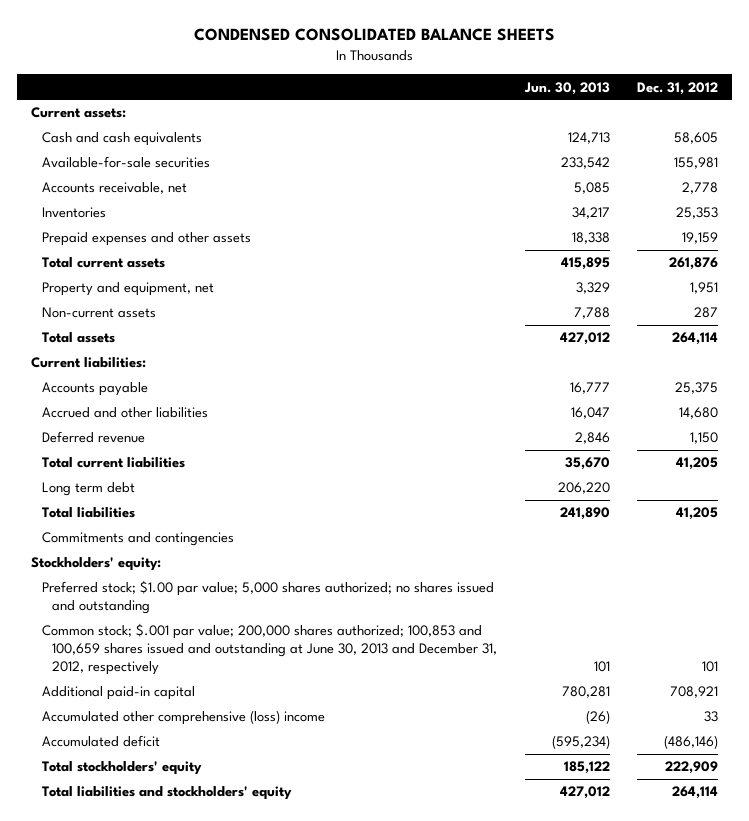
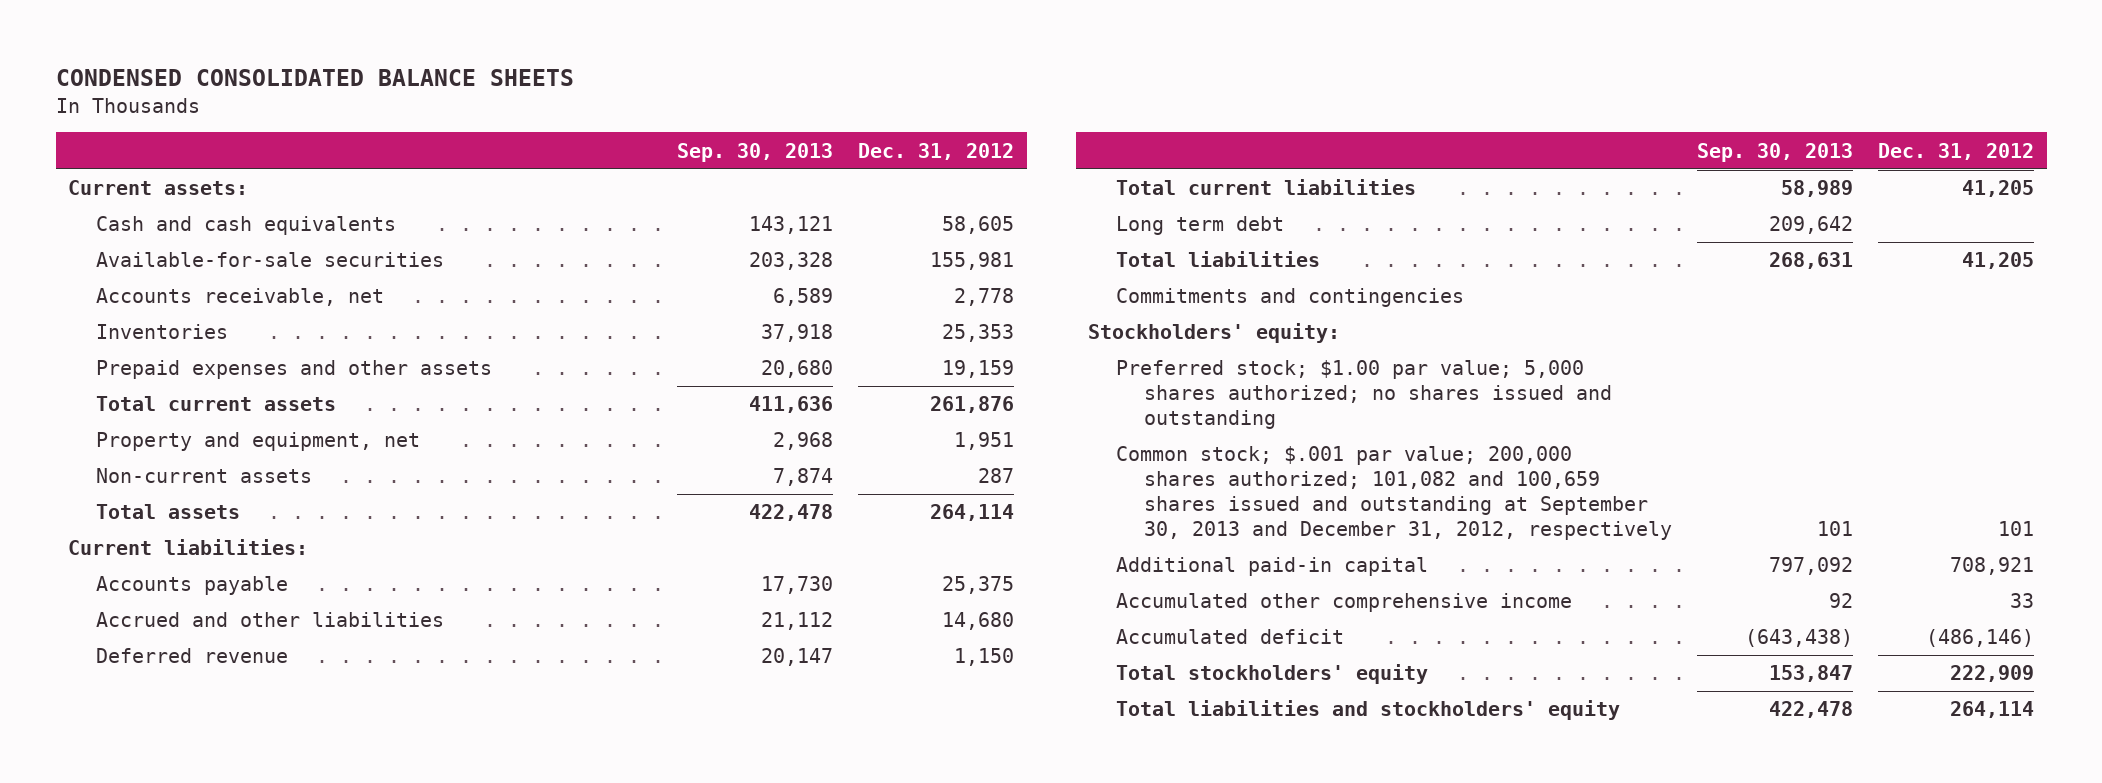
- | Jun. 30, 2013 | Dec. 31, 2012
+ | Sep. 30, 2013 | Dec. 31, 2012
- Common stock; $.001 par value; 200,000 shares authorized; 100,853 and 100,659 shares issued and outstanding at June 30, 2013 and December 31, 2012, respectively | 101 | 101
+ Common stock; $.001 par value; 200,000 shares authorized; 101,082 and 100,659 shares issued and outstanding at September 30, 2013 and December 31, 2012, respectively | 101 | 101
- Accumulated other comprehensive (loss) income | (26) | 33
+ Accumulated other comprehensive income | 92 | 33

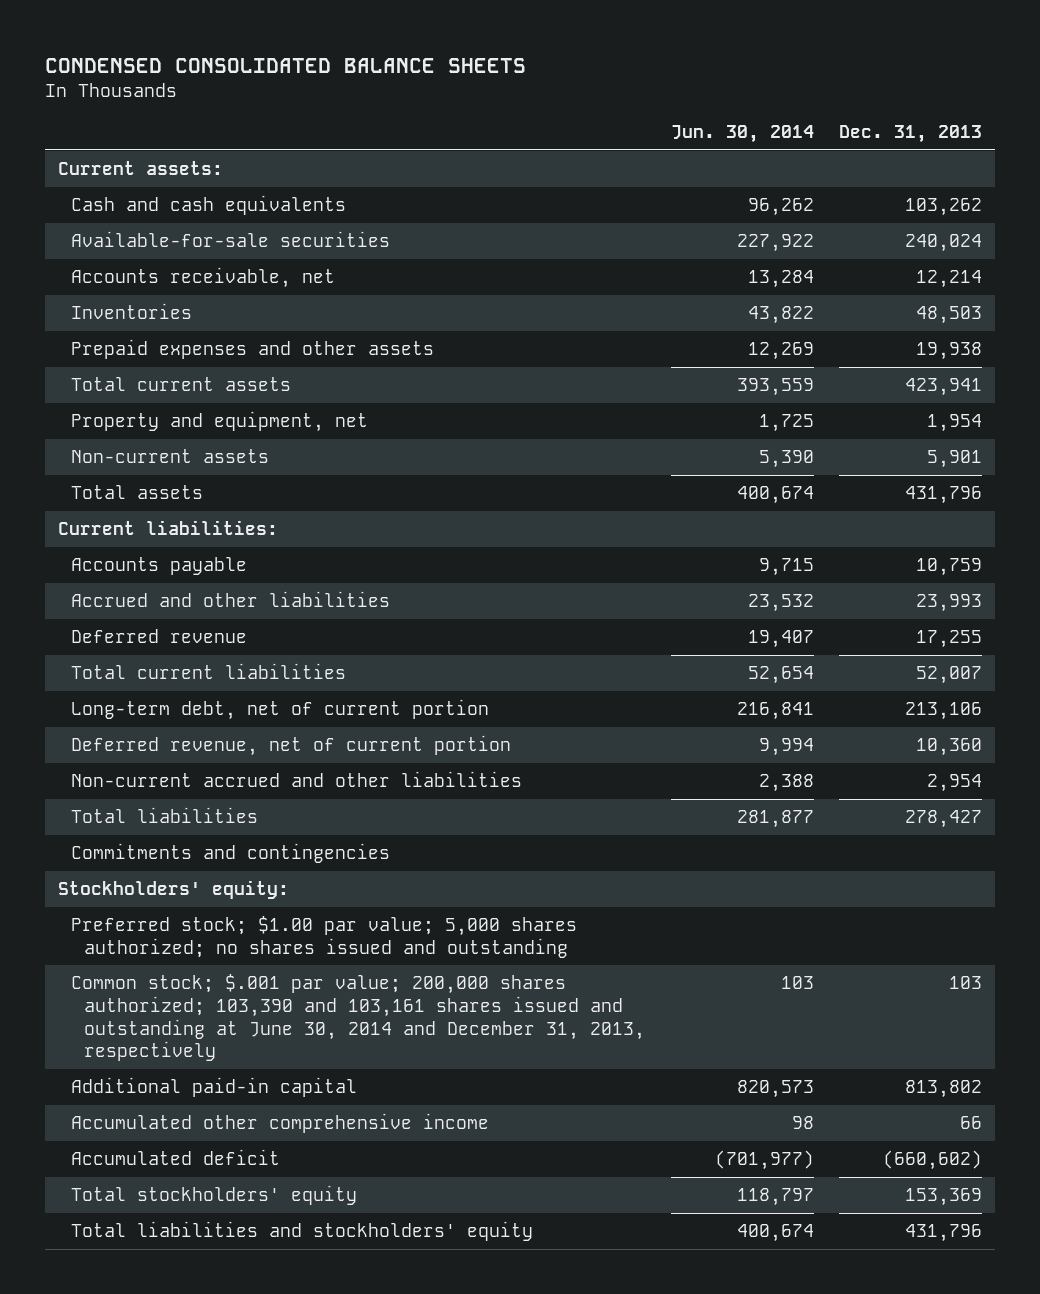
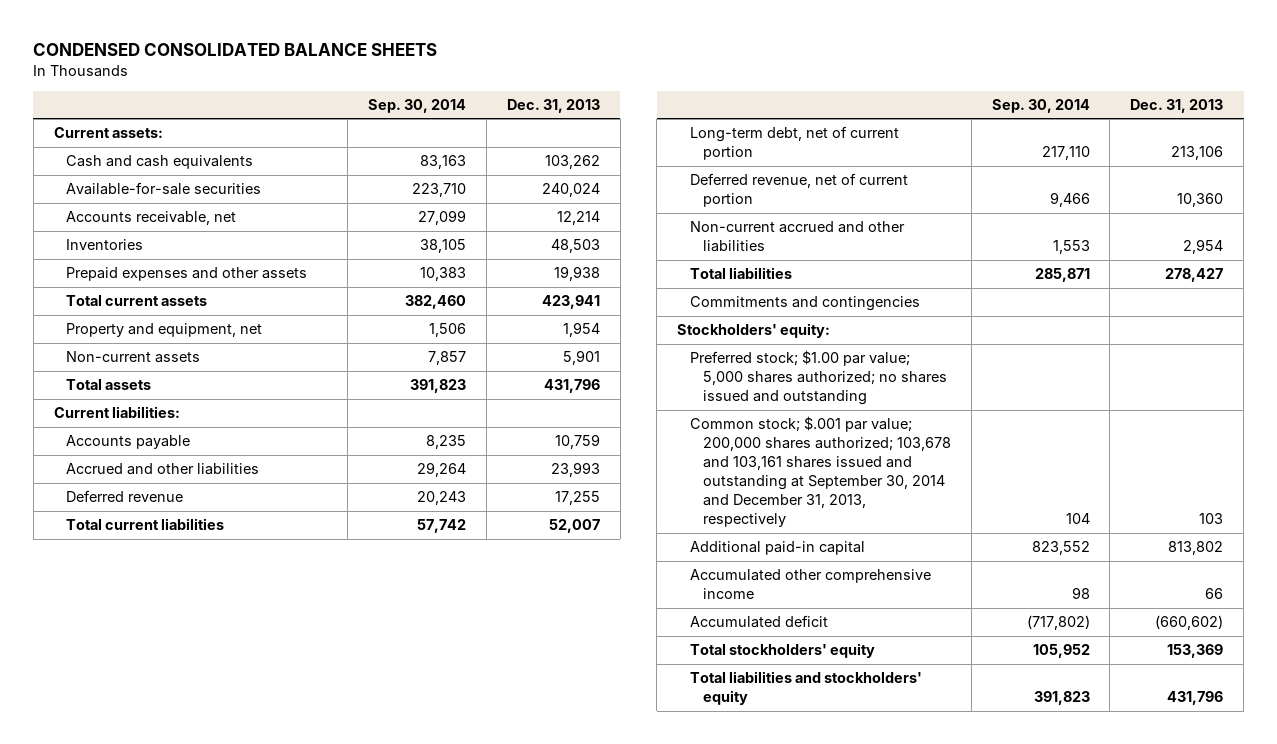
- | Jun. 30, 2014 | Dec. 31, 2013
+ | Sep. 30, 2014 | Dec. 31, 2013
- Common stock; $.001 par value; 200,000 shares authorized; 103,390 and 103,161 shares issued and outstanding at June 30, 2014 and December 31, 2013, respectively | 103 | 103
+ Common stock; $.001 par value; 200,000 shares authorized; 103,678 and 103,161 shares issued and outstanding at September 30, 2014 and December 31, 2013, respectively | 104 | 103

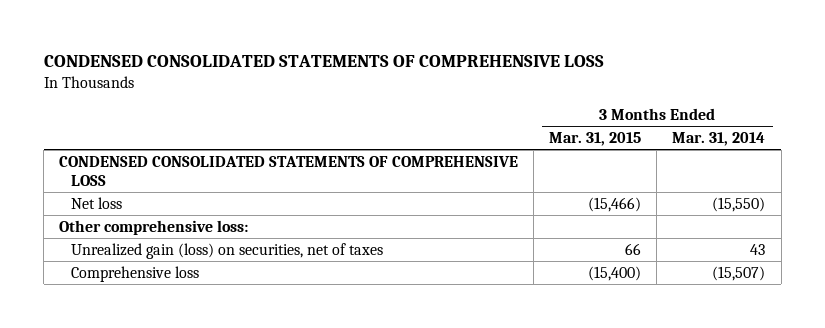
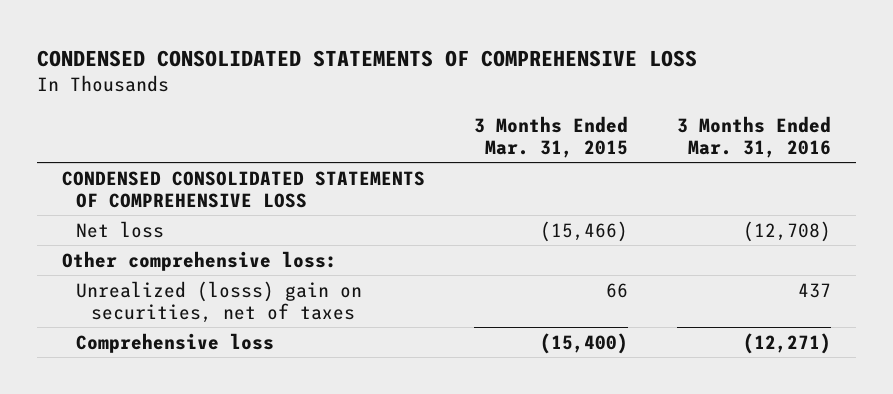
- | 3 Months Ended Mar. 31, 2015 | 3 Months Ended Mar. 31, 2014
+ | 3 Months Ended Mar. 31, 2015 | 3 Months Ended Mar. 31, 2016
- Unrealized gain (loss) on securities, net of taxes | 66 | 43
+ Unrealized (losss) gain on securities, net of taxes | 66 | 437

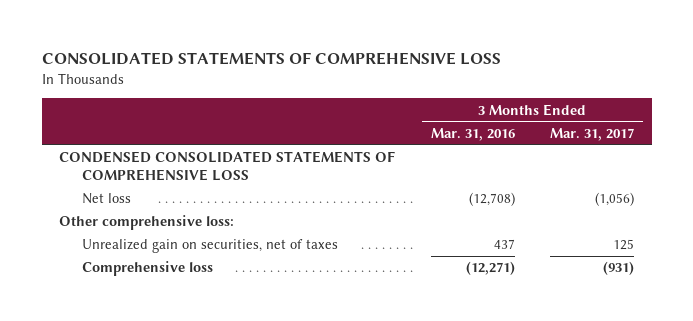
- CONDENSED CONSOLIDATED STATEMENTS OF COMPREHENSIVE LOSS
+ CONSOLIDATED STATEMENTS OF COMPREHENSIVE LOSS
- | 3 Months Ended Mar. 31, 2015 | 3 Months Ended Mar. 31, 2016
+ | 3 Months Ended Mar. 31, 2016 | 3 Months Ended Mar. 31, 2017
- Unrealized (losss) gain on securities, net of taxes | 66 | 437
+ Unrealized gain on securities, net of taxes | 437 | 125

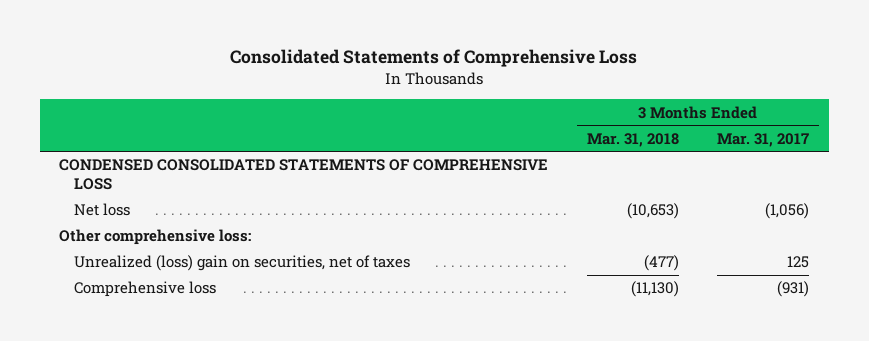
- CONSOLIDATED STATEMENTS OF COMPREHENSIVE LOSS
+ Consolidated Statements of Comprehensive Loss
- | 3 Months Ended Mar. 31, 2016 | 3 Months Ended Mar. 31, 2017
+ | 3 Months Ended Mar. 31, 2018 | 3 Months Ended Mar. 31, 2017
- Unrealized gain on securities, net of taxes | 437 | 125
+ Unrealized (loss) gain on securities, net of taxes | (477) | 125

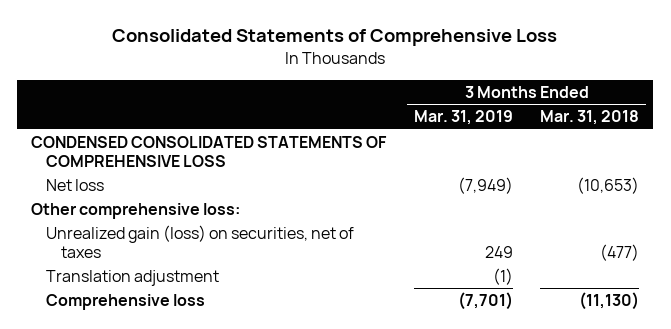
- | 3 Months Ended Mar. 31, 2018 | 3 Months Ended Mar. 31, 2017
+ | 3 Months Ended Mar. 31, 2019 | 3 Months Ended Mar. 31, 2018
- Unrealized (loss) gain on securities, net of taxes | (477) | 125
+ Unrealized gain (loss) on securities, net of taxes | 249 | (477)
+ Translation adjustment | (1) |

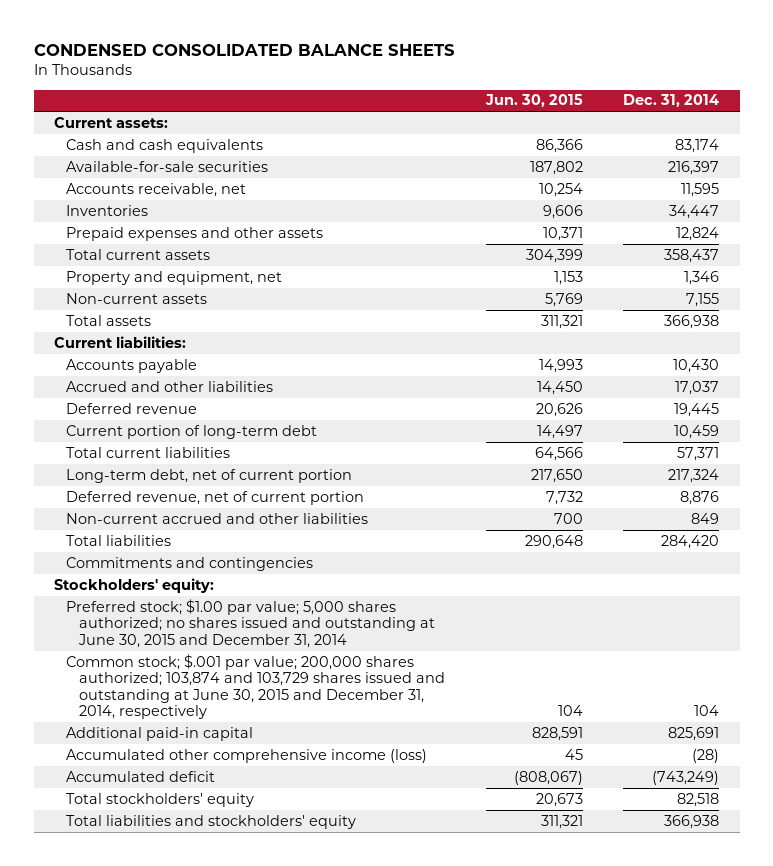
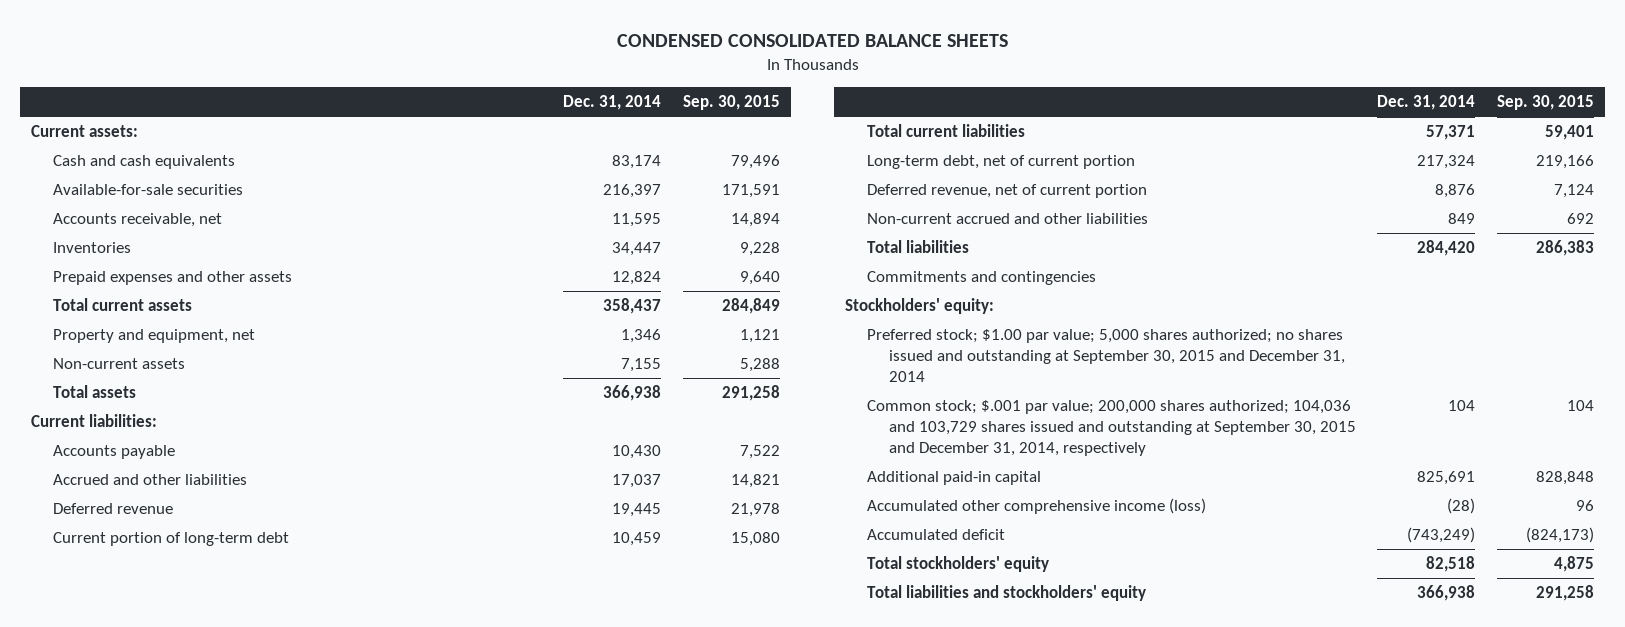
- | Jun. 30, 2015 | Dec. 31, 2014
+ | Dec. 31, 2014 | Sep. 30, 2015
- Preferred stock; $1.00 par value; 5,000 shares authorized; no shares issued and outstanding at June 30, 2015 and December 31, 2014
- Common stock; $.001 par value; 200,000 shares authorized; 103,874 and 103,729 shares issued and outstanding at June 30, 2015 and December 31, 2014, respectively | 104 | 104
+ Preferred stock; $1.00 par value; 5,000 shares authorized; no shares issued and outstanding at September 30, 2015 and December 31, 2014
+ Common stock; $.001 par value; 200,000 shares authorized; 104,036 and 103,729 shares issued and outstanding at September 30, 2015 and December 31, 2014, respectively | 104 | 104

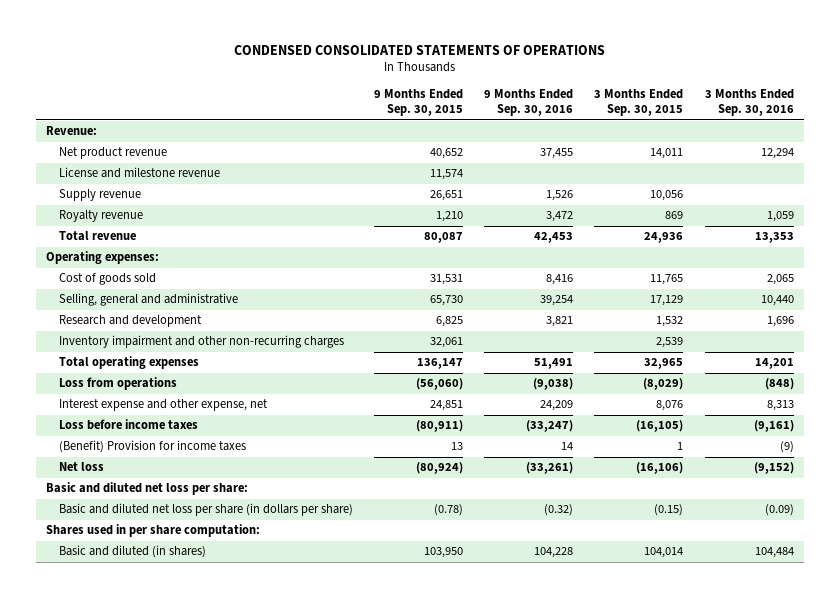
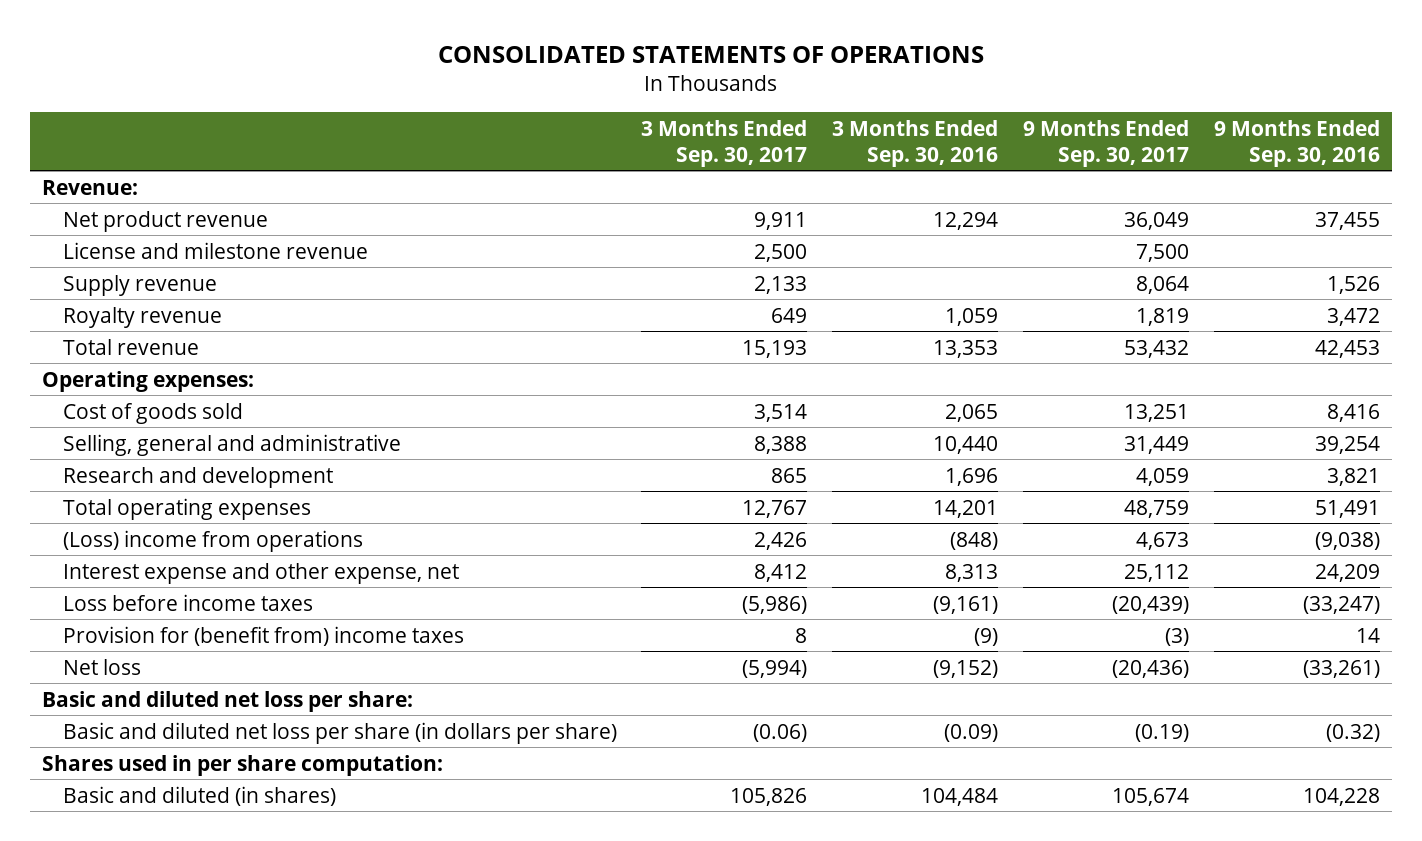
- CONDENSED CONSOLIDATED STATEMENTS OF OPERATIONS
+ CONSOLIDATED STATEMENTS OF OPERATIONS
- | 9 Months Ended Sep. 30, 2015 | 9 Months Ended Sep. 30, 2016 | 3 Months Ended Sep. 30, 2015 | 3 Months Ended Sep. 30, 2016
+ | 3 Months Ended Sep. 30, 2017 | 3 Months Ended Sep. 30, 2016 | 9 Months Ended Sep. 30, 2017 | 9 Months Ended Sep. 30, 2016
- Inventory impairment and other non-recurring charges | 32,061 | | 2,539 |
- Loss from operations | (56,060) | (9,038) | (8,029) | (848)
+ (Loss) income from operations | 2,426 | (848) | 4,673 | (9,038)
- (Benefit) Provision for income taxes | 13 | 14 | 1 | (9)
+ Provision for (benefit from) income taxes | 8 | (9) | (3) | 14

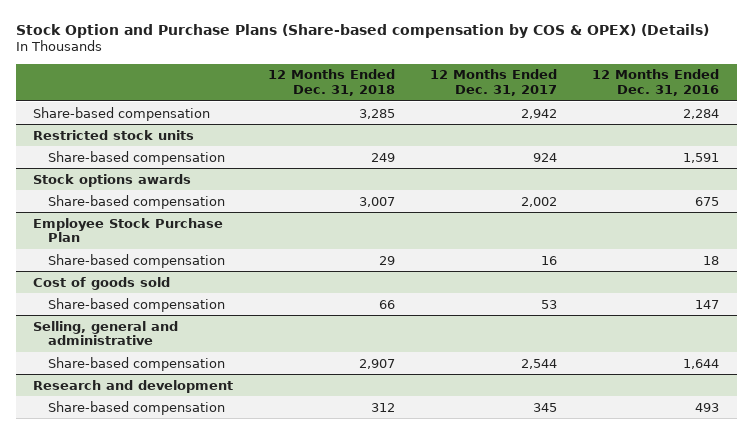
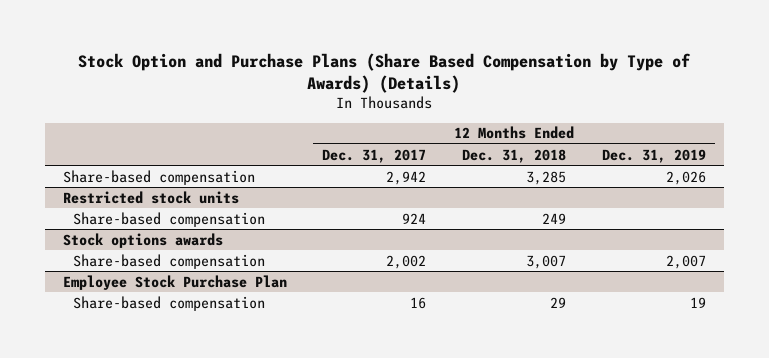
- Stock Option and Purchase Plans (Share-based compensation by COS & OPEX) (Details)
+ Stock Option and Purchase Plans (Share Based Compensation by Type of Awards) (Details)
- | 12 Months Ended Dec. 31, 2018 | 12 Months Ended Dec. 31, 2017 | 12 Months Ended Dec. 31, 2016
+ | 12 Months Ended Dec. 31, 2017 | 12 Months Ended Dec. 31, 2018 | 12 Months Ended Dec. 31, 2019
- Cost of goods sold
- Share-based compensation | 66 | 53 | 147
- Selling, general and administrative
- Share-based compensation | 2,907 | 2,544 | 1,644
- Research and development
- Share-based compensation | 312 | 345 | 493

